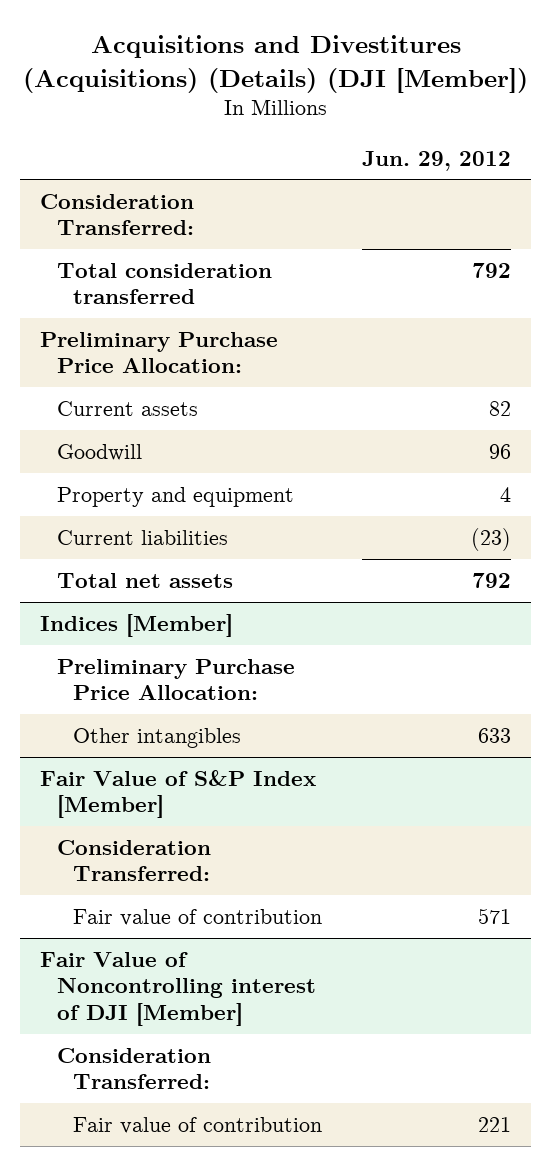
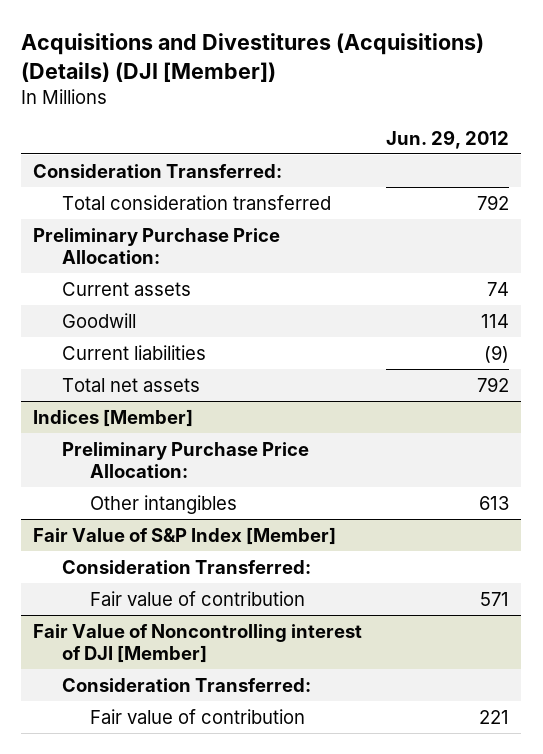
- Current assets | 82
- Goodwill | 96
- Property and equipment | 4
- Current liabilities | (23)
+ Current assets | 74
+ Goodwill | 114
+ Current liabilities | (9)
@ Indices [Member]
- Other intangibles | 633
+ Other intangibles | 613

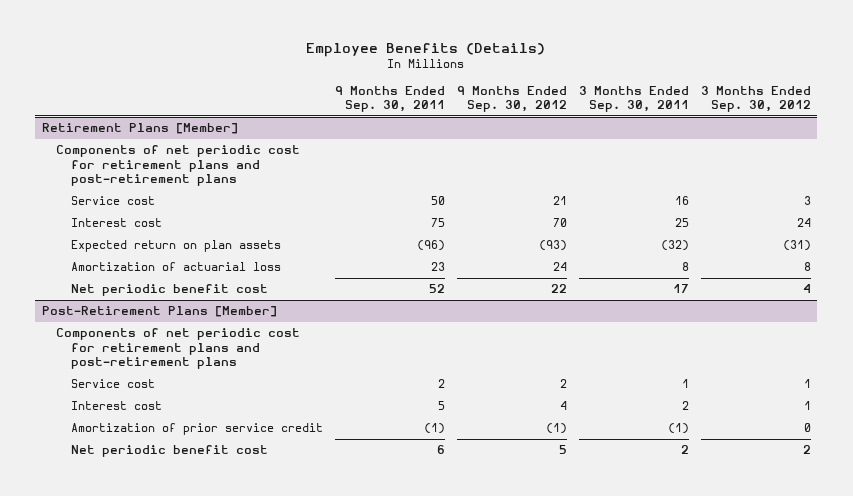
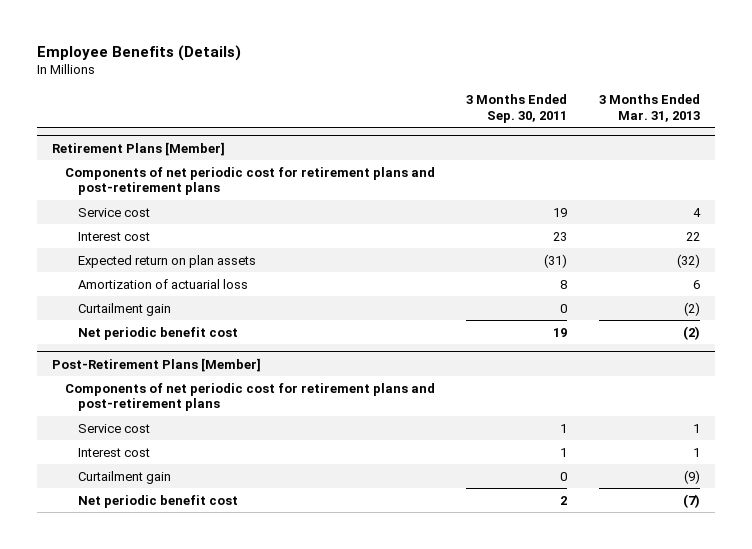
- | 9 Months Ended Sep. 30, 2011 | 9 Months Ended Sep. 30, 2012 | 3 Months Ended Sep. 30, 2011 | 3 Months Ended Sep. 30, 2012
+ | 3 Months Ended Sep. 30, 2011 | 3 Months Ended Mar. 31, 2013
@ Retirement Plans [Member]
- Service cost | 50 | 21 | 16 | 3
- Interest cost | 75 | 70 | 25 | 24
- Expected return on plan assets | (96) | (93) | (32) | (31)
+ Service cost | 19 | 4
+ Interest cost | 23 | 22
+ Expected return on plan assets | (31) | (32)
- Net periodic benefit cost | 52 | 22 | 17 | 4
+ Curtailment gain | 0 | (2)
+ Net periodic benefit cost | 19 | (2)
@ Post-Retirement Plans [Member]
- Interest cost | 5 | 4 | 2 | 1
- Amortization of prior service credit | (1) | (1) | (1) | 0
+ Interest cost | 1 | 1
+ Curtailment gain | 0 | (9)

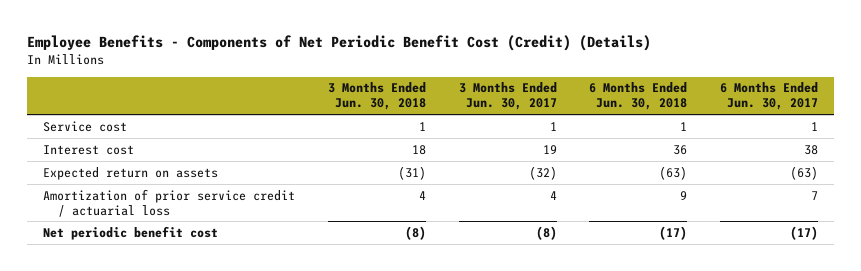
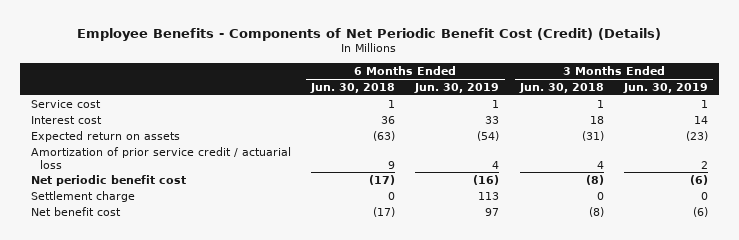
- | 3 Months Ended Jun. 30, 2018 | 3 Months Ended Jun. 30, 2017 | 6 Months Ended Jun. 30, 2018 | 6 Months Ended Jun. 30, 2017
+ | 6 Months Ended Jun. 30, 2018 | 6 Months Ended Jun. 30, 2019 | 3 Months Ended Jun. 30, 2018 | 3 Months Ended Jun. 30, 2019
+ Settlement charge | 0 | 113 | 0 | 0
+ Net benefit cost | (17) | 97 | (8) | (6)

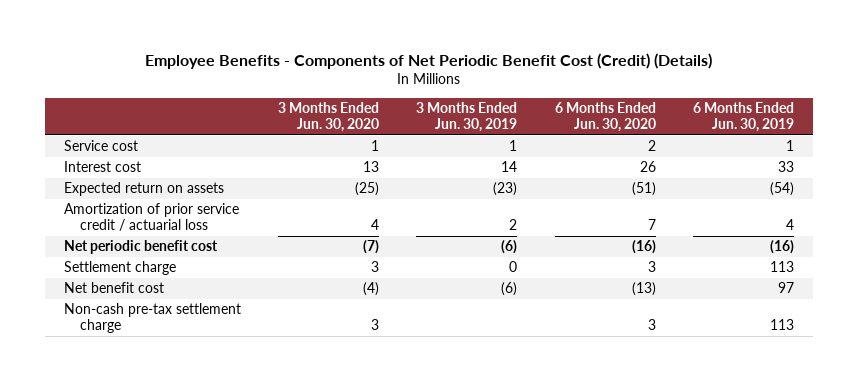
- | 6 Months Ended Jun. 30, 2018 | 6 Months Ended Jun. 30, 2019 | 3 Months Ended Jun. 30, 2018 | 3 Months Ended Jun. 30, 2019
+ | 3 Months Ended Jun. 30, 2020 | 3 Months Ended Jun. 30, 2019 | 6 Months Ended Jun. 30, 2020 | 6 Months Ended Jun. 30, 2019
+ Non-cash pre-tax settlement charge | 3 | | 3 | 113

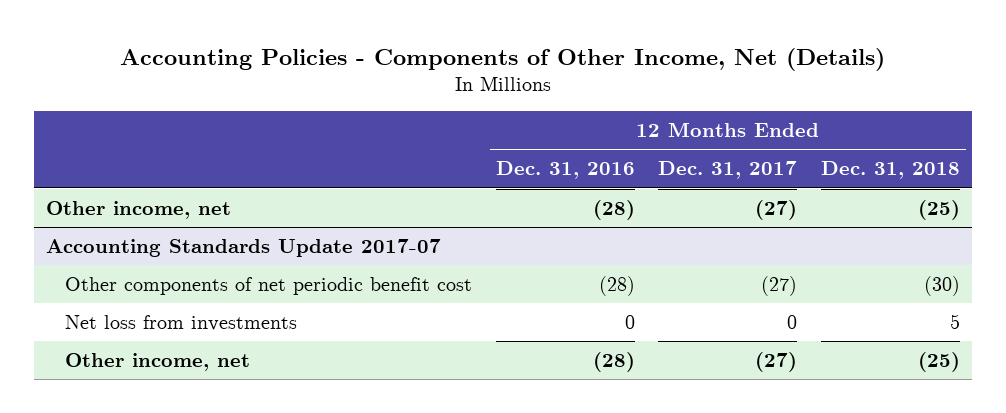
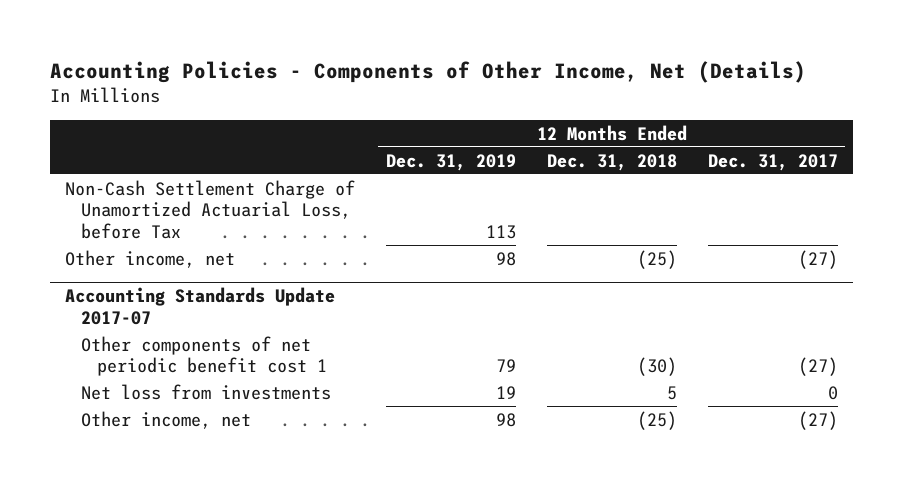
- | 12 Months Ended Dec. 31, 2016 | 12 Months Ended Dec. 31, 2017 | 12 Months Ended Dec. 31, 2018
+ | 12 Months Ended Dec. 31, 2019 | 12 Months Ended Dec. 31, 2018 | 12 Months Ended Dec. 31, 2017
+ Non-Cash Settlement Charge of Unamortized Actuarial Loss, before Tax | 113 | |
@ Accounting Standards Update 2017-07
- Other components of net periodic benefit cost | (28) | (27) | (30)
+ Other components of net periodic benefit cost 1 | 79 | (30) | (27)

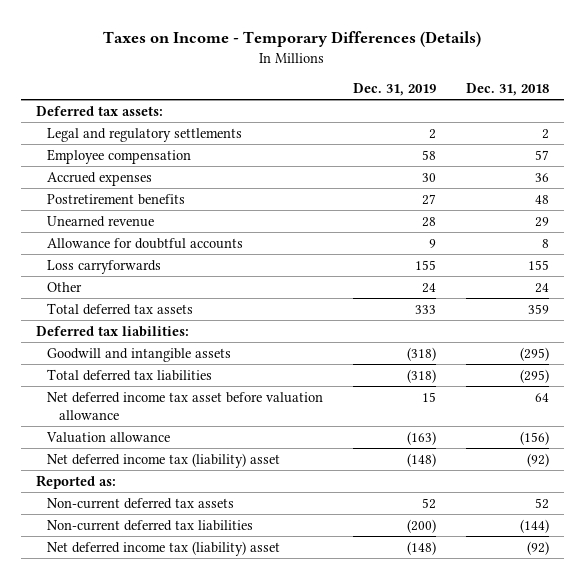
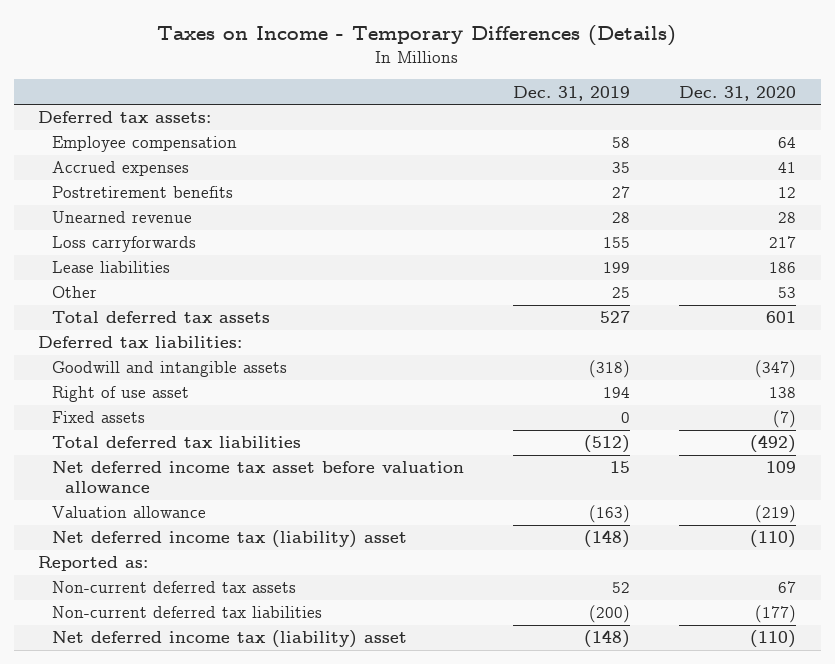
- | Dec. 31, 2019 | Dec. 31, 2018
+ | Dec. 31, 2019 | Dec. 31, 2020
- Legal and regulatory settlements | 2 | 2
- Accrued expenses | 30 | 36
+ Accrued expenses | 35 | 41
- Allowance for doubtful accounts | 9 | 8
- Other | 24 | 24
- Total deferred tax assets | 333 | 359
+ Lease liabilities | 199 | 186
+ Other | 25 | 53
+ Total deferred tax assets | 527 | 601
- Total deferred tax liabilities | (318) | (295)
+ Right of use asset | 194 | 138
+ Fixed assets | 0 | (7)
+ Total deferred tax liabilities | (512) | (492)

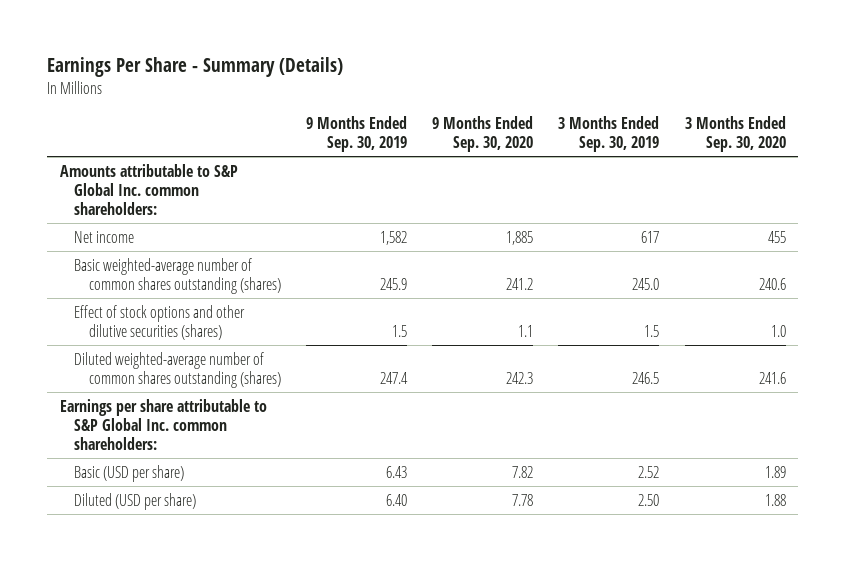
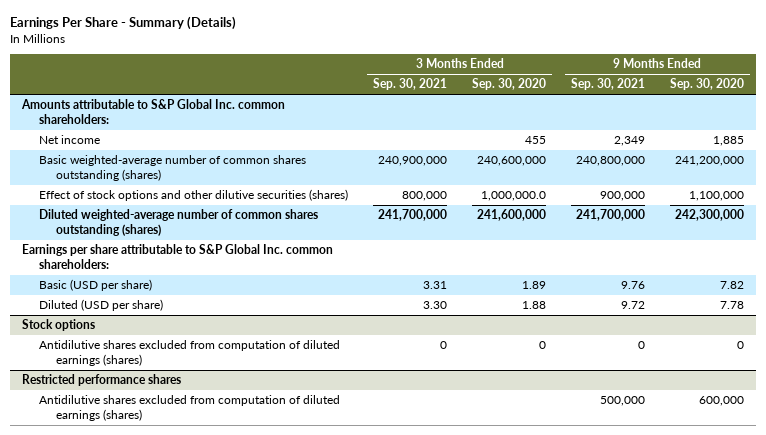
- | 9 Months Ended Sep. 30, 2019 | 9 Months Ended Sep. 30, 2020 | 3 Months Ended Sep. 30, 2019 | 3 Months Ended Sep. 30, 2020
+ | 3 Months Ended Sep. 30, 2021 | 3 Months Ended Sep. 30, 2020 | 9 Months Ended Sep. 30, 2021 | 9 Months Ended Sep. 30, 2020
- Basic weighted-average number of common shares outstanding (shares) | 245.9 | 241.2 | 245.0 | 240.6
- Effect of stock options and other dilutive securities (shares) | 1.5 | 1.1 | 1.5 | 1.0
- Diluted weighted-average number of common shares outstanding (shares) | 247.4 | 242.3 | 246.5 | 241.6
+ Basic weighted-average number of common shares outstanding (shares) | 240,900,000 | 240,600,000 | 240,800,000 | 241,200,000
+ Effect of stock options and other dilutive securities (shares) | 800,000 | 1,000,000.0 | 900,000 | 1,100,000
+ Diluted weighted-average number of common shares outstanding (shares) | 241,700,000 | 241,600,000 | 241,700,000 | 242,300,000
+ Stock options
+ Antidilutive shares excluded from computation of diluted earnings (shares) | 0 | 0 | 0 | 0
+ Restricted performance shares
+ Antidilutive shares excluded from computation of diluted earnings (shares) | | | 500,000 | 600,000

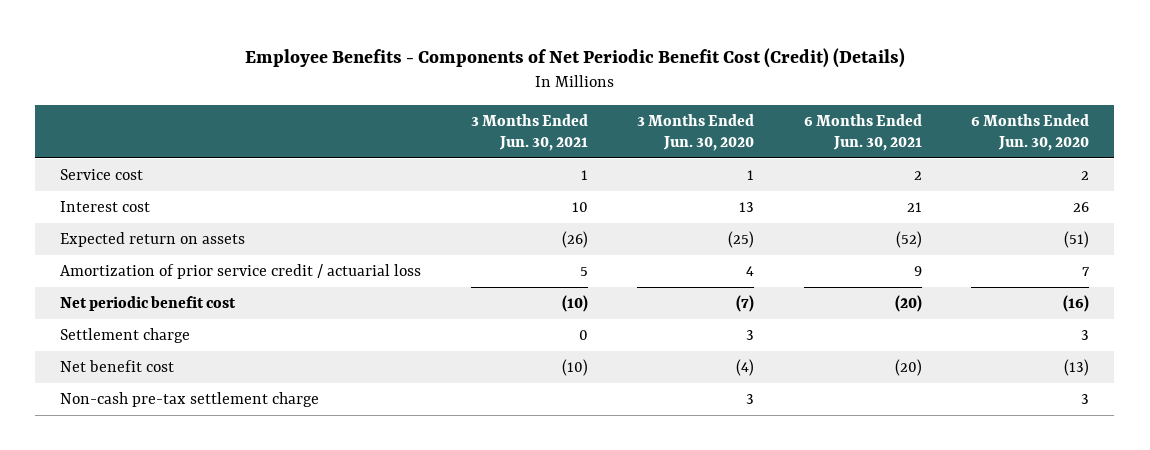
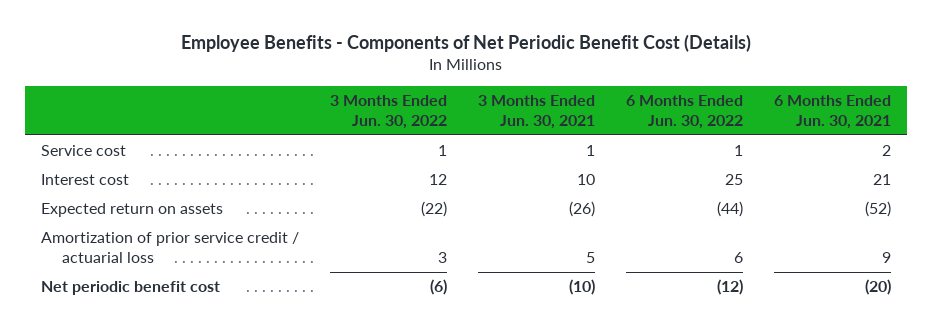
- Employee Benefits - Components of Net Periodic Benefit Cost (Credit) (Details)
+ Employee Benefits - Components of Net Periodic Benefit Cost (Details)
- | 3 Months Ended Jun. 30, 2021 | 3 Months Ended Jun. 30, 2020 | 6 Months Ended Jun. 30, 2021 | 6 Months Ended Jun. 30, 2020
+ | 3 Months Ended Jun. 30, 2022 | 3 Months Ended Jun. 30, 2021 | 6 Months Ended Jun. 30, 2022 | 6 Months Ended Jun. 30, 2021
- Settlement charge | 0 | 3 | | 3
- Net benefit cost | (10) | (4) | (20) | (13)
- Non-cash pre-tax settlement charge | | 3 | | 3

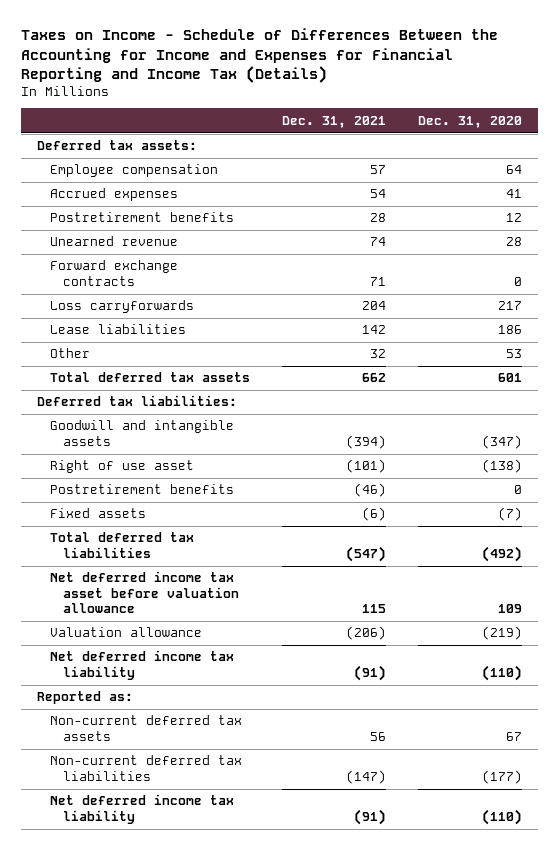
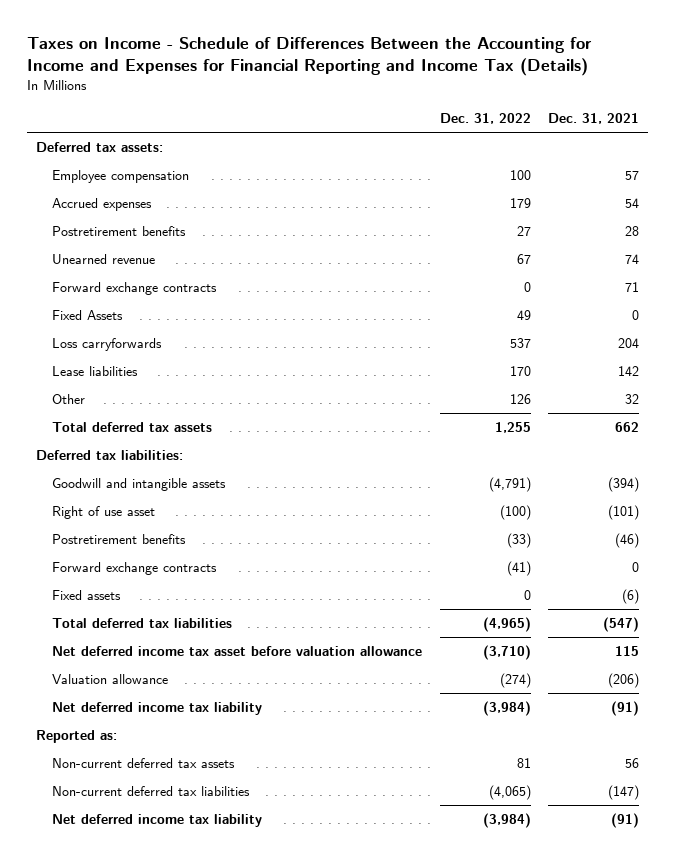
- | Dec. 31, 2021 | Dec. 31, 2020
+ | Dec. 31, 2022 | Dec. 31, 2021
+ Fixed Assets | 49 | 0
+ Forward exchange contracts | (41) | 0

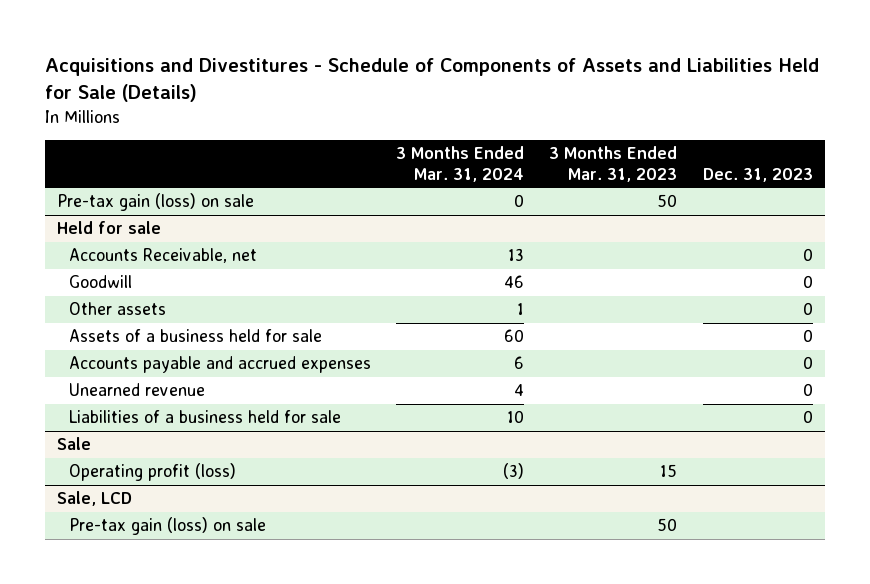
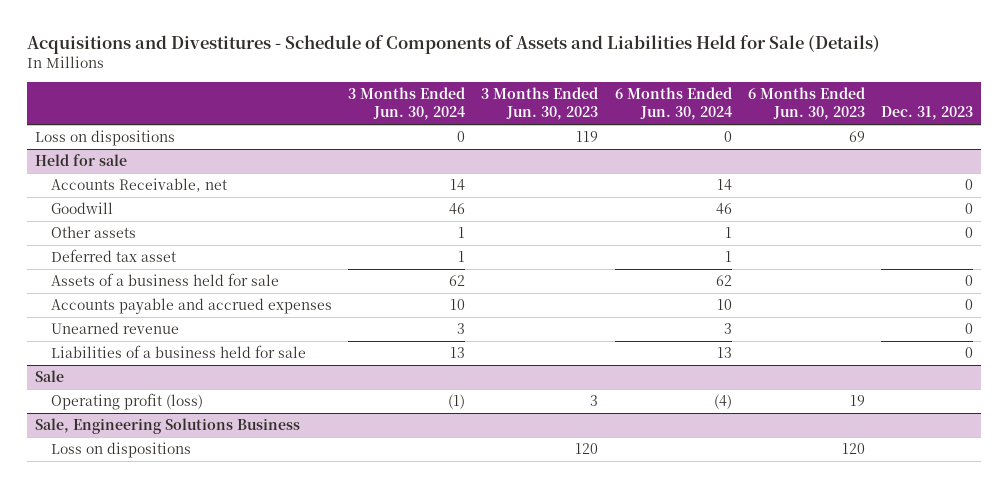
- | 3 Months Ended Mar. 31, 2024 | 3 Months Ended Mar. 31, 2023 | Dec. 31, 2023
+ | 3 Months Ended Jun. 30, 2024 | 3 Months Ended Jun. 30, 2023 | 6 Months Ended Jun. 30, 2024 | 6 Months Ended Jun. 30, 2023 | Dec. 31, 2023
- Pre-tax gain (loss) on sale | 0 | 50 |
+ Loss on dispositions | 0 | 119 | 0 | 69 |
@ Held for sale
+ Deferred tax asset | 1 | | 1 | |
- Sale, LCD
- Pre-tax gain (loss) on sale | | 50 |
+ Sale, Engineering Solutions Business
+ Loss on dispositions | | 120 | | 120 |

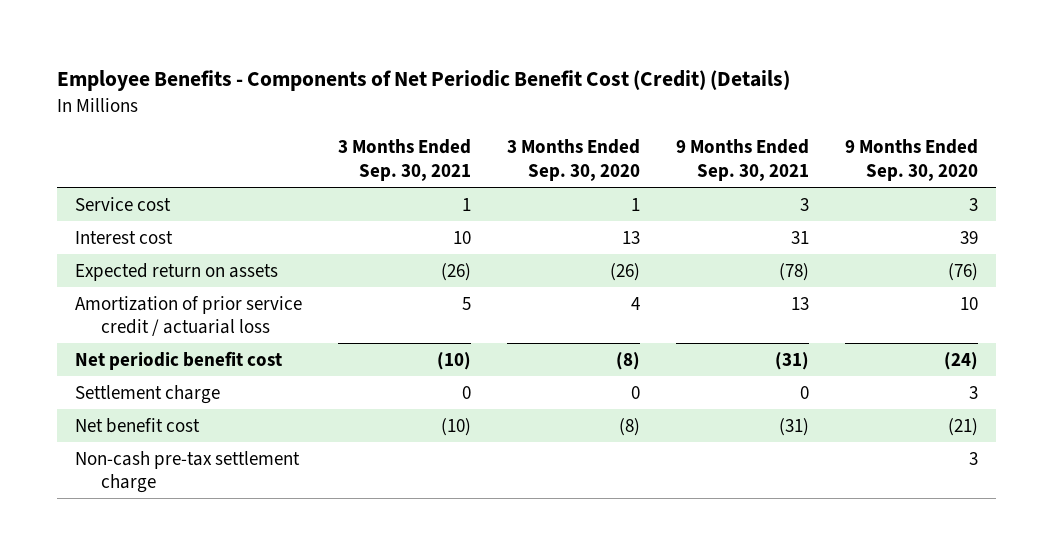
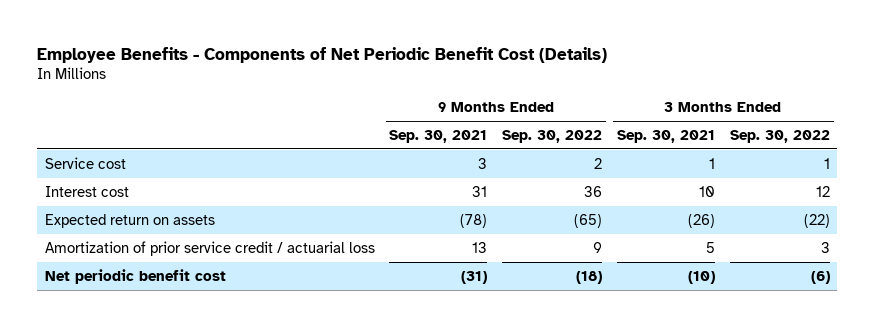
- Employee Benefits - Components of Net Periodic Benefit Cost (Credit) (Details)
+ Employee Benefits - Components of Net Periodic Benefit Cost (Details)
- | 3 Months Ended Sep. 30, 2021 | 3 Months Ended Sep. 30, 2020 | 9 Months Ended Sep. 30, 2021 | 9 Months Ended Sep. 30, 2020
+ | 9 Months Ended Sep. 30, 2021 | 9 Months Ended Sep. 30, 2022 | 3 Months Ended Sep. 30, 2021 | 3 Months Ended Sep. 30, 2022
- Settlement charge | 0 | 0 | 0 | 3
- Net benefit cost | (10) | (8) | (31) | (21)
- Non-cash pre-tax settlement charge | | | | 3

